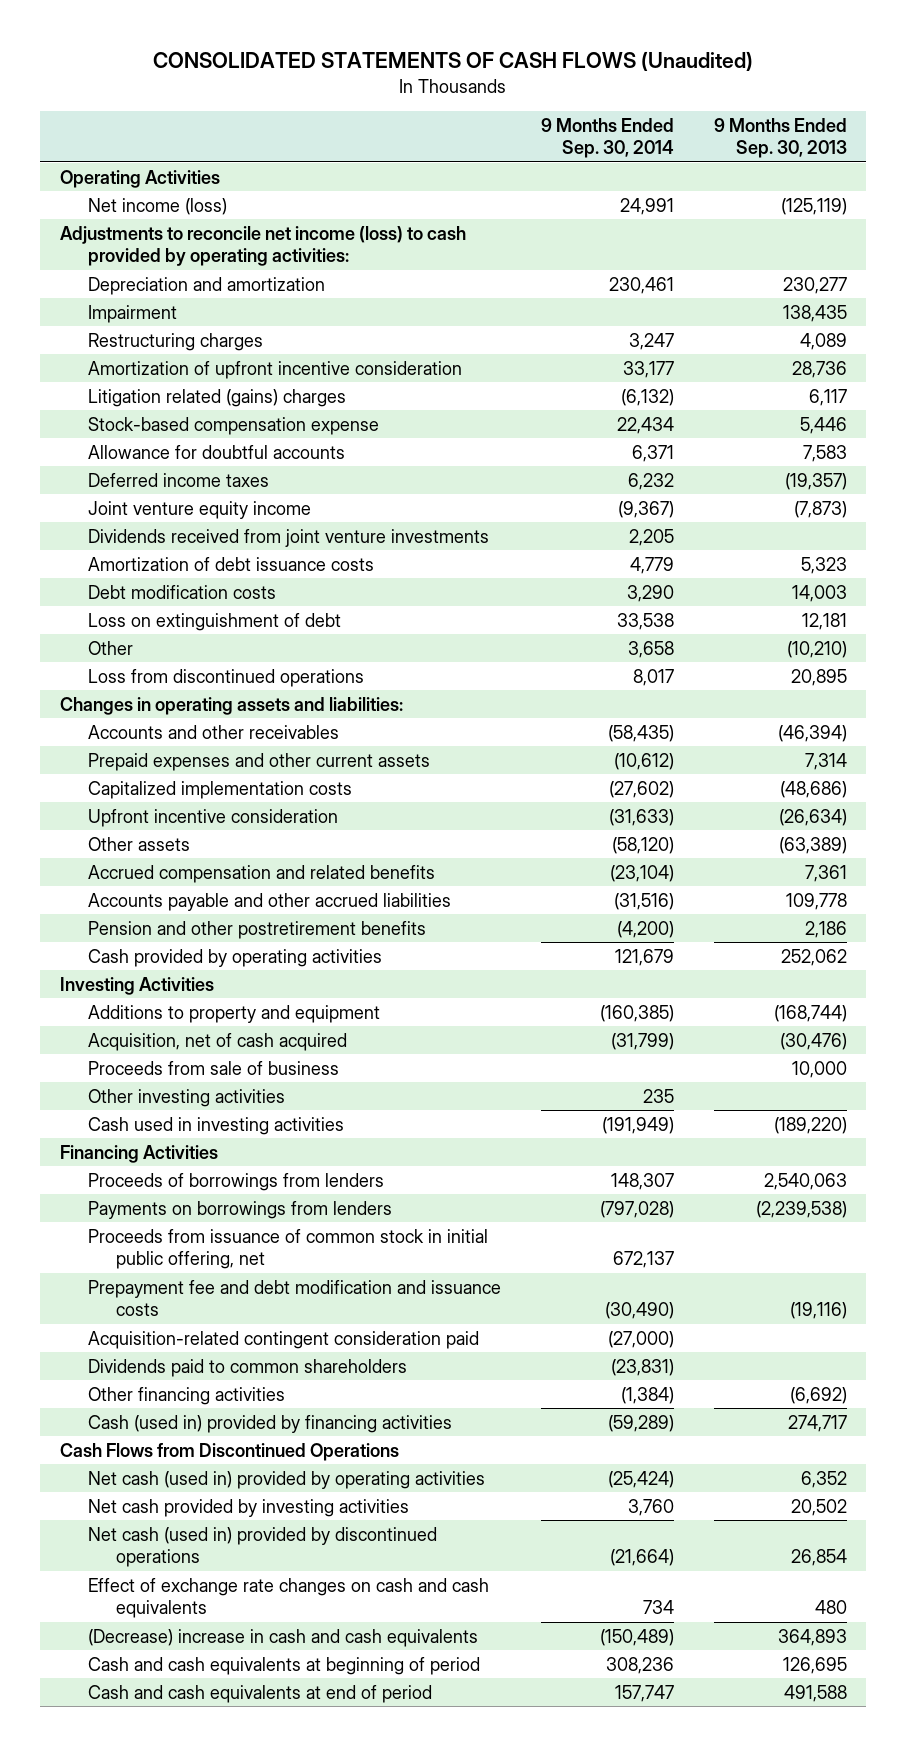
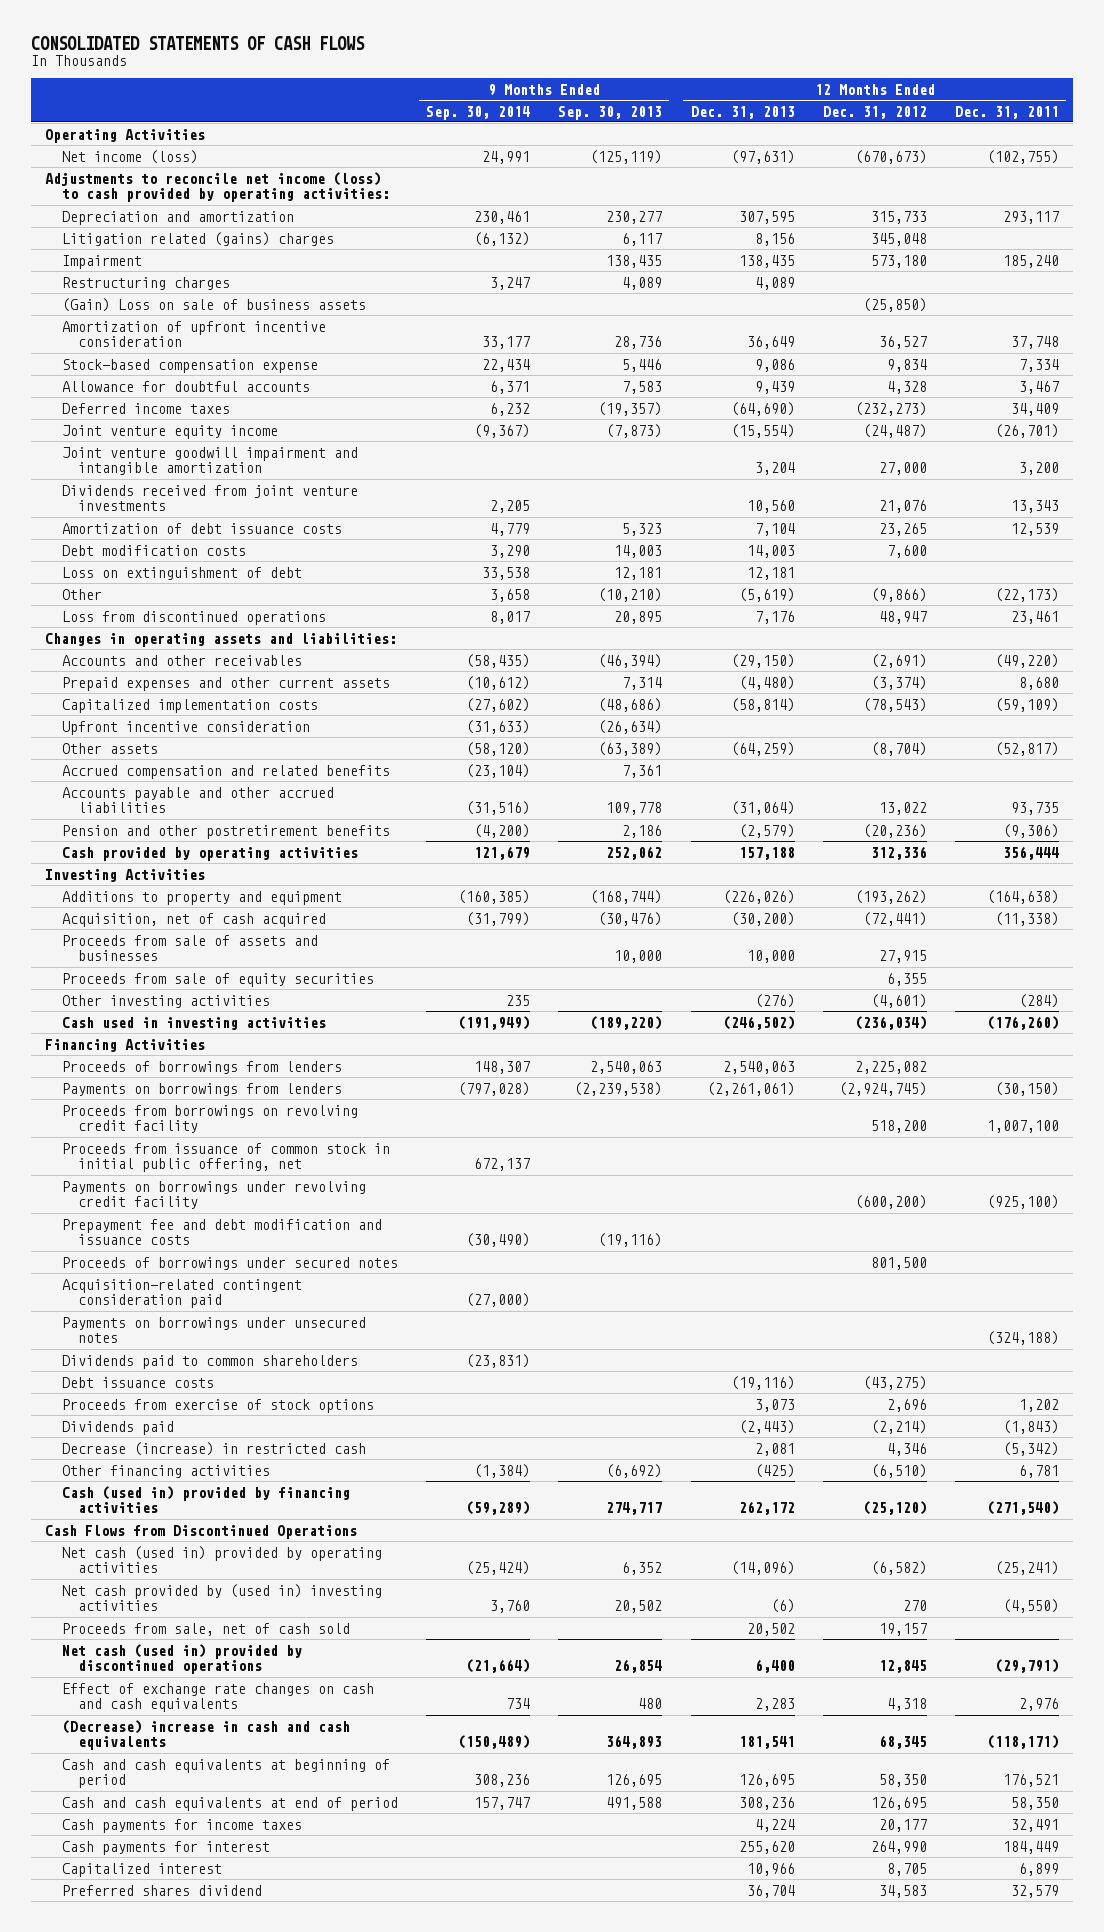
- CONSOLIDATED STATEMENTS OF CASH FLOWS (Unaudited)
+ CONSOLIDATED STATEMENTS OF CASH FLOWS
- | 9 Months Ended Sep. 30, 2014 | 9 Months Ended Sep. 30, 2013
+ | 9 Months Ended Sep. 30, 2014 | 9 Months Ended Sep. 30, 2013 | 12 Months Ended Dec. 31, 2013 | 12 Months Ended Dec. 31, 2012 | 12 Months Ended Dec. 31, 2011
moved up: Litigation related (gains) charges | (6,132) | 6,117 | 8,156 | 345,048 |
+ (Gain) Loss on sale of business assets | | | | (25,850) |
+ Joint venture goodwill impairment and intangible amortization | | | 3,204 | 27,000 | 3,200
- Proceeds from sale of business | | 10,000
+ Proceeds from sale of assets and businesses | | 10,000 | 10,000 | 27,915 |
+ Proceeds from sale of equity securities | | | | 6,355 |
+ Proceeds from borrowings on revolving credit facility | | | | 518,200 | 1,007,100
+ Payments on borrowings under revolving credit facility | | | | (600,200) | (925,100)
+ Proceeds of borrowings under secured notes | | | | 801,500 |
+ Payments on borrowings under unsecured notes | | | | | (324,188)
+ Debt issuance costs | | | (19,116) | (43,275) |
+ Proceeds from exercise of stock options | | | 3,073 | 2,696 | 1,202
+ Dividends paid | | | (2,443) | (2,214) | (1,843)
+ Decrease (increase) in restricted cash | | | 2,081 | 4,346 | (5,342)
- Net cash provided by investing activities | 3,760 | 20,502
+ Net cash provided by (used in) investing activities | 3,760 | 20,502 | (6) | 270 | (4,550)
+ Proceeds from sale, net of cash sold | | | 20,502 | 19,157 |
+ Cash payments for income taxes | | | 4,224 | 20,177 | 32,491
+ Cash payments for interest | | | 255,620 | 264,990 | 184,449
+ Capitalized interest | | | 10,966 | 8,705 | 6,899
+ Preferred shares dividend | | | 36,704 | 34,583 | 32,579

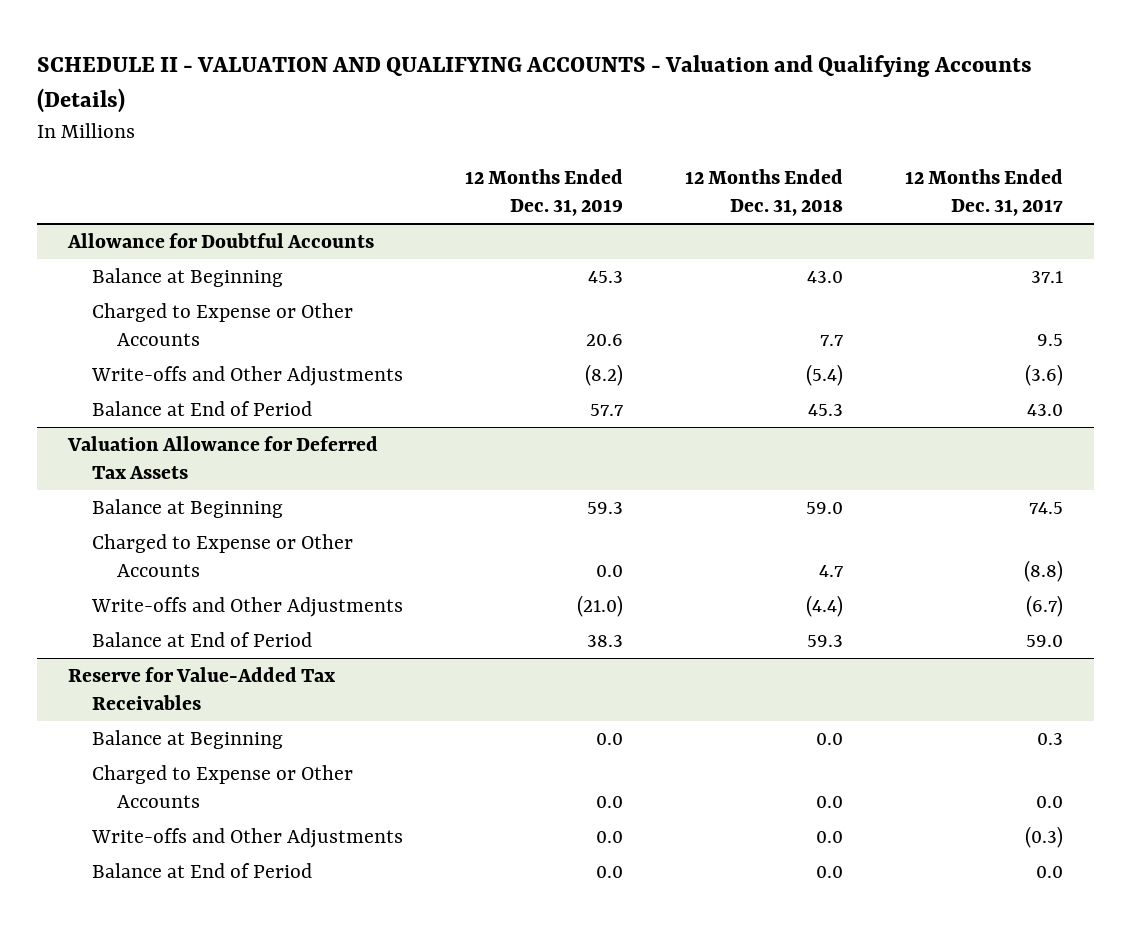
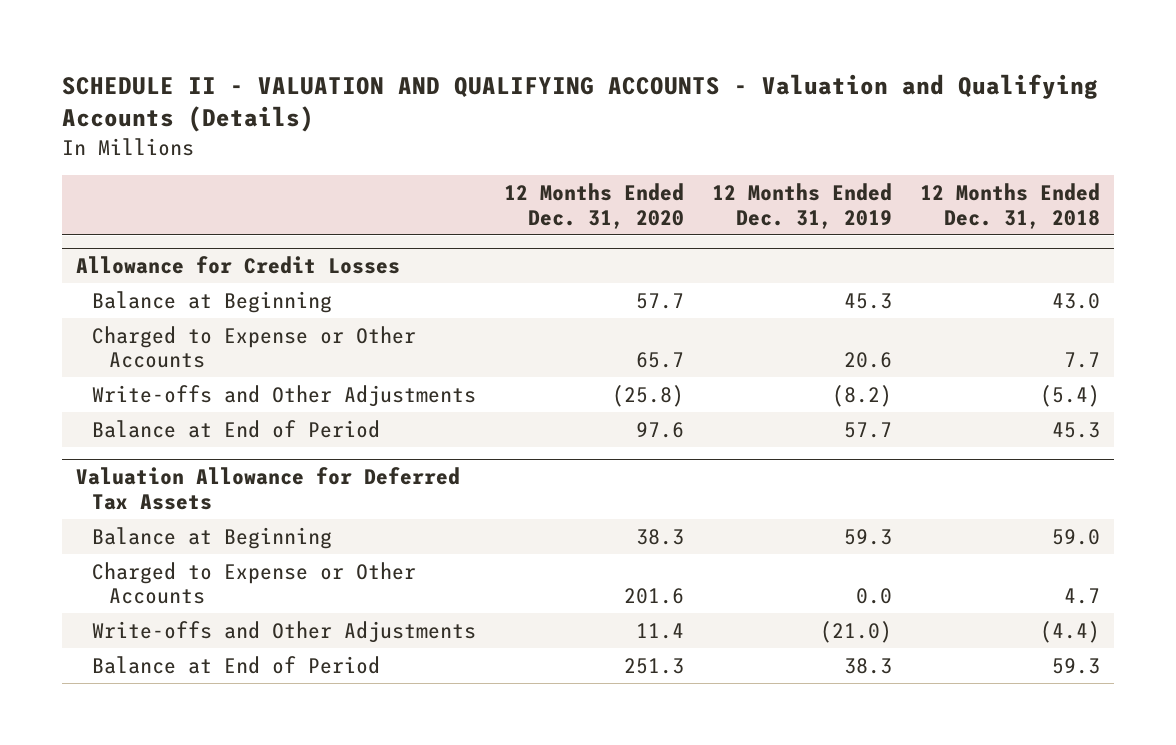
- | 12 Months Ended Dec. 31, 2019 | 12 Months Ended Dec. 31, 2018 | 12 Months Ended Dec. 31, 2017
+ | 12 Months Ended Dec. 31, 2020 | 12 Months Ended Dec. 31, 2019 | 12 Months Ended Dec. 31, 2018
- Allowance for Doubtful Accounts
+ Allowance for Credit Losses
- Reserve for Value-Added Tax Receivables
- Balance at Beginning | 0.0 | 0.0 | 0.3
- Charged to Expense or Other Accounts | 0.0 | 0.0 | 0.0
- Write-offs and Other Adjustments | 0.0 | 0.0 | (0.3)
- Balance at End of Period | 0.0 | 0.0 | 0.0

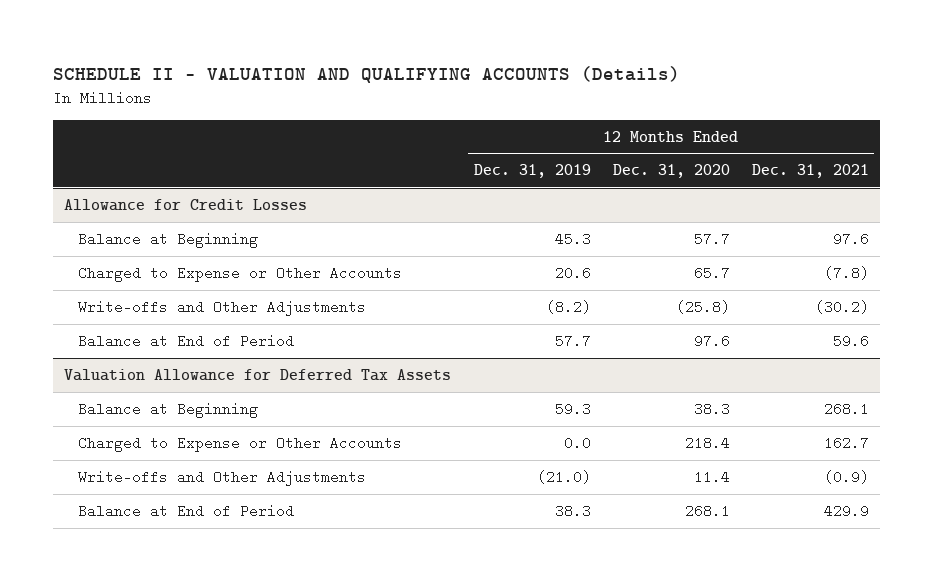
- SCHEDULE II - VALUATION AND QUALIFYING ACCOUNTS - Valuation and Qualifying Accounts (Details)
+ SCHEDULE II - VALUATION AND QUALIFYING ACCOUNTS (Details)
- | 12 Months Ended Dec. 31, 2020 | 12 Months Ended Dec. 31, 2019 | 12 Months Ended Dec. 31, 2018
+ | 12 Months Ended Dec. 31, 2019 | 12 Months Ended Dec. 31, 2020 | 12 Months Ended Dec. 31, 2021
@ Valuation Allowance for Deferred Tax Assets
- Charged to Expense or Other Accounts | 201.6 | 0.0 | 4.7
+ Charged to Expense or Other Accounts | 0.0 | 218.4 | 162.7
- Balance at End of Period | 251.3 | 38.3 | 59.3
+ Balance at End of Period | 38.3 | 268.1 | 429.9

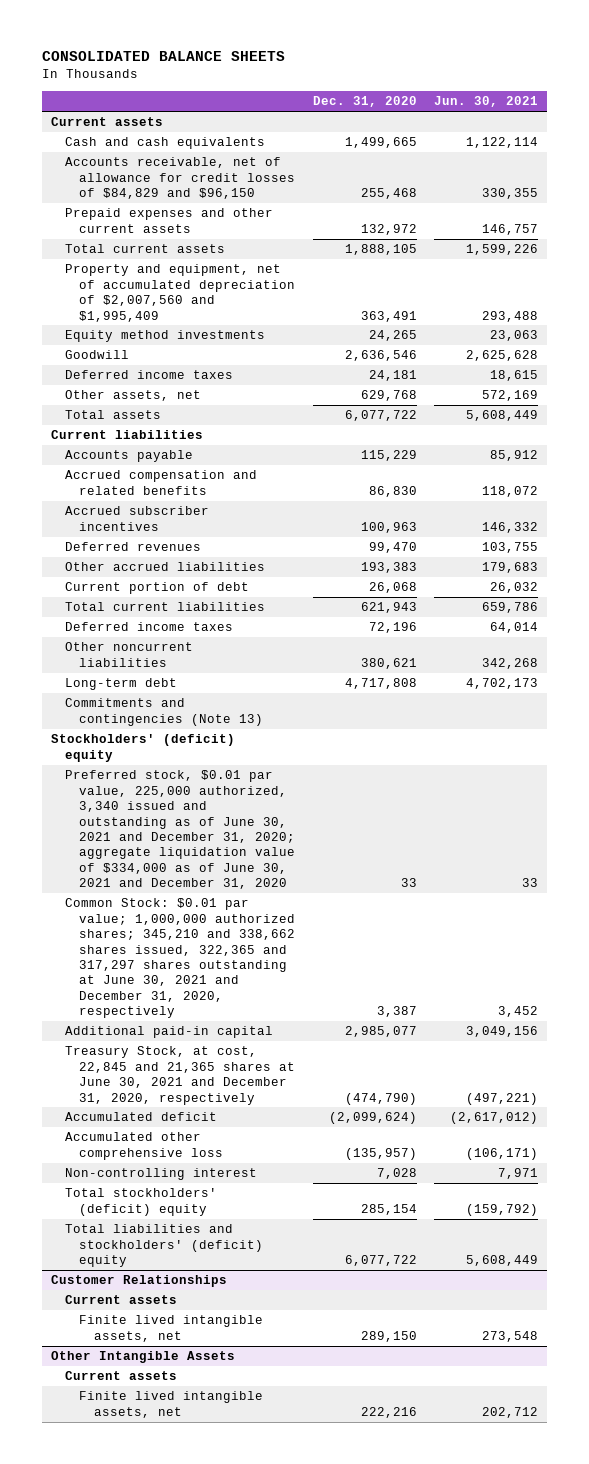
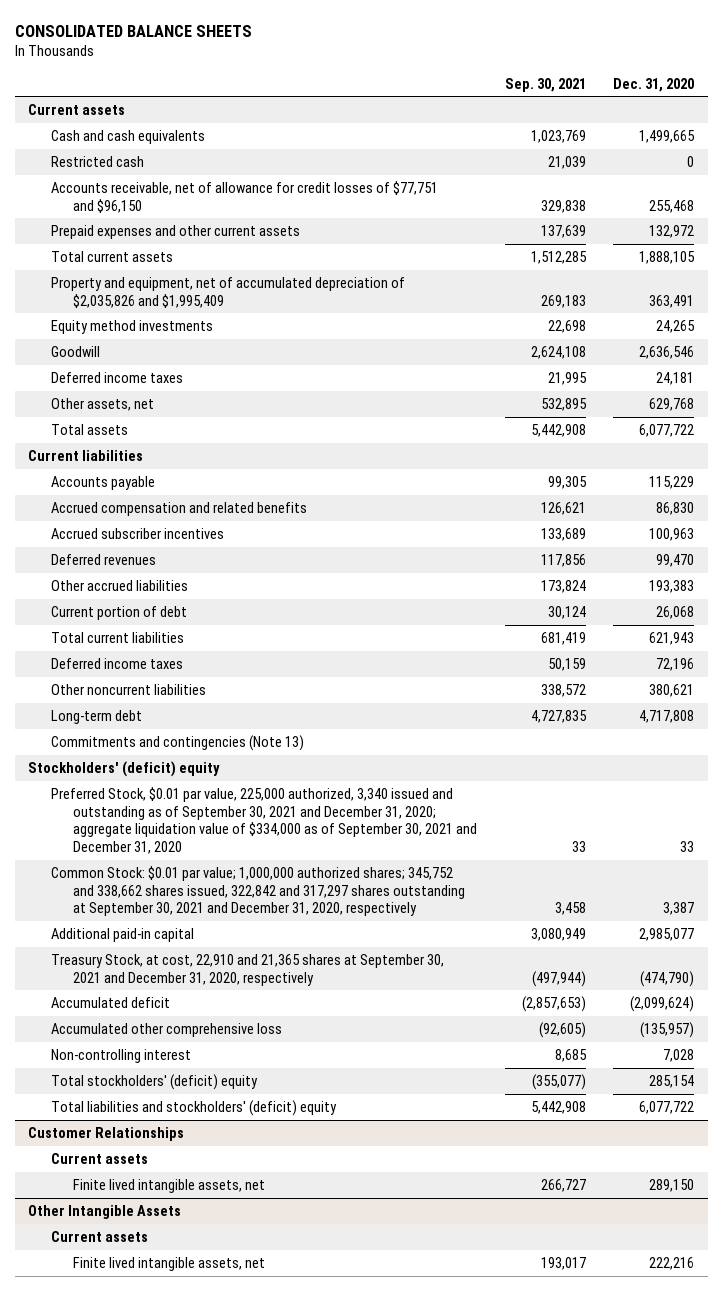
- | Dec. 31, 2020 | Jun. 30, 2021
+ | Sep. 30, 2021 | Dec. 31, 2020
- Accounts receivable, net of allowance for credit losses of $84,829 and $96,150 | 255,468 | 330,355
+ Restricted cash | 21,039 | 0
+ Accounts receivable, net of allowance for credit losses of $77,751 and $96,150 | 329,838 | 255,468
- Property and equipment, net of accumulated depreciation of $2,007,560 and $1,995,409 | 363,491 | 293,488
+ Property and equipment, net of accumulated depreciation of $2,035,826 and $1,995,409 | 269,183 | 363,491
- Preferred stock, $0.01 par value, 225,000 authorized, 3,340 issued and outstanding as of June 30, 2021 and December 31, 2020; aggregate liquidation value of $334,000 as of June 30, 2021 and December 31, 2020 | 33 | 33
- Common Stock: $0.01 par value; 1,000,000 authorized shares; 345,210 and 338,662 shares issued, 322,365 and 317,297 shares outstanding at June 30, 2021 and December 31, 2020, respectively | 3,387 | 3,452
+ Preferred Stock, $0.01 par value, 225,000 authorized, 3,340 issued and outstanding as of September 30, 2021 and December 31, 2020; aggregate liquidation value of $334,000 as of September 30, 2021 and December 31, 2020 | 33 | 33
+ Common Stock: $0.01 par value; 1,000,000 authorized shares; 345,752 and 338,662 shares issued, 322,842 and 317,297 shares outstanding at September 30, 2021 and December 31, 2020, respectively | 3,458 | 3,387
- Treasury Stock, at cost, 22,845 and 21,365 shares at June 30, 2021 and December 31, 2020, respectively | (474,790) | (497,221)
+ Treasury Stock, at cost, 22,910 and 21,365 shares at September 30, 2021 and December 31, 2020, respectively | (497,944) | (474,790)

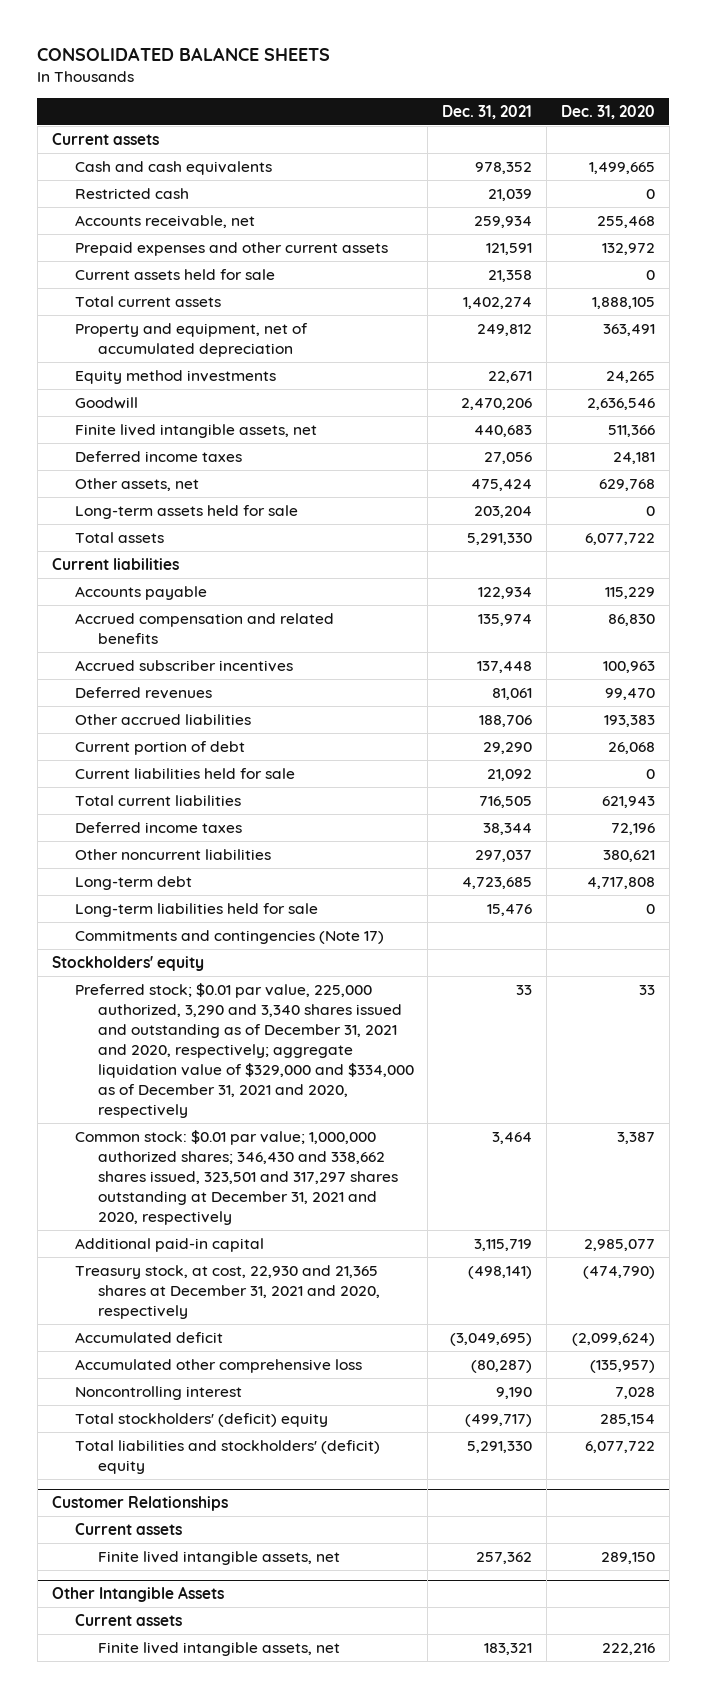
- | Sep. 30, 2021 | Dec. 31, 2020
+ | Dec. 31, 2021 | Dec. 31, 2020
- Accounts receivable, net of allowance for credit losses of $77,751 and $96,150 | 329,838 | 255,468
+ Accounts receivable, net | 259,934 | 255,468
+ Current assets held for sale | 21,358 | 0
- Property and equipment, net of accumulated depreciation of $2,035,826 and $1,995,409 | 269,183 | 363,491
+ Property and equipment, net of accumulated depreciation | 249,812 | 363,491
+ Finite lived intangible assets, net | 440,683 | 511,366
+ Long-term assets held for sale | 203,204 | 0
+ Current liabilities held for sale | 21,092 | 0
- Commitments and contingencies (Note 13)
- Stockholders' (deficit) equity
- Preferred Stock, $0.01 par value, 225,000 authorized, 3,340 issued and outstanding as of September 30, 2021 and December 31, 2020; aggregate liquidation value of $334,000 as of September 30, 2021 and December 31, 2020 | 33 | 33
- Common Stock: $0.01 par value; 1,000,000 authorized shares; 345,752 and 338,662 shares issued, 322,842 and 317,297 shares outstanding at September 30, 2021 and December 31, 2020, respectively | 3,458 | 3,387
+ Long-term liabilities held for sale | 15,476 | 0
+ Commitments and contingencies (Note 17)
+ Stockholders' equity
+ Preferred stock; $0.01 par value, 225,000 authorized, 3,290 and 3,340 shares issued and outstanding as of December 31, 2021 and 2020, respectively; aggregate liquidation value of $329,000 and $334,000 as of December 31, 2021 and 2020, respectively | 33 | 33
+ Common stock: $0.01 par value; 1,000,000 authorized shares; 346,430 and 338,662 shares issued, 323,501 and 317,297 shares outstanding at December 31, 2021 and 2020, respectively | 3,464 | 3,387
- Treasury Stock, at cost, 22,910 and 21,365 shares at September 30, 2021 and December 31, 2020, respectively | (497,944) | (474,790)
+ Treasury stock, at cost, 22,930 and 21,365 shares at December 31, 2021 and 2020, respectively | (498,141) | (474,790)
- Non-controlling interest | 8,685 | 7,028
+ Noncontrolling interest | 9,190 | 7,028

